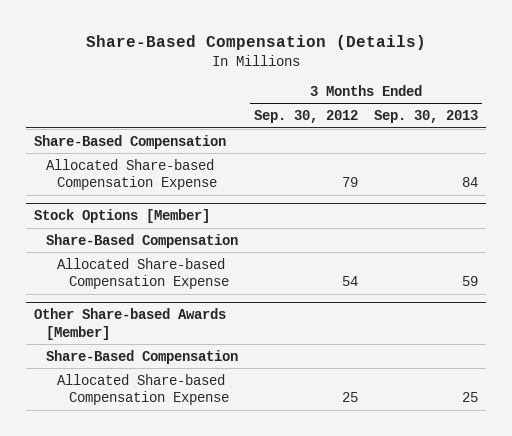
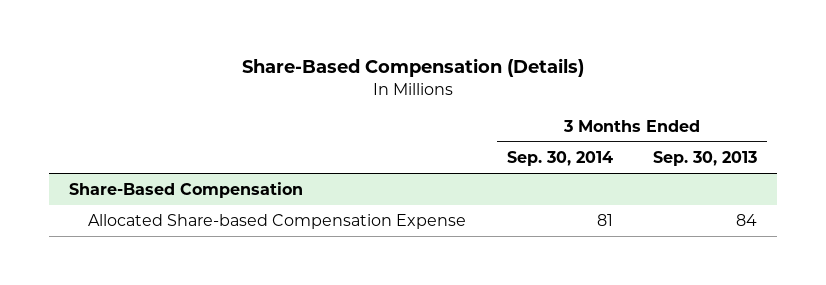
- | 3 Months Ended Sep. 30, 2012 | 3 Months Ended Sep. 30, 2013
+ | 3 Months Ended Sep. 30, 2014 | 3 Months Ended Sep. 30, 2013
- Stock Options [Member]
- Share-Based Compensation
- Allocated Share-based Compensation Expense | 54 | 59
- Other Share-based Awards [Member]
- Share-Based Compensation
- Allocated Share-based Compensation Expense | 25 | 25

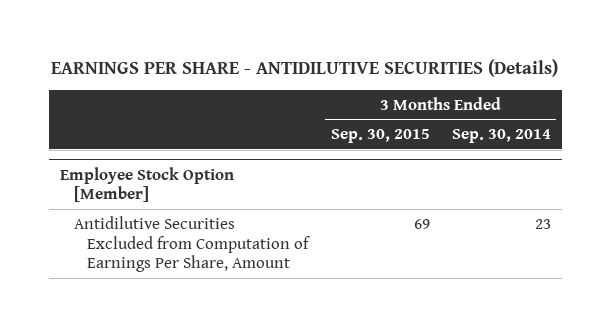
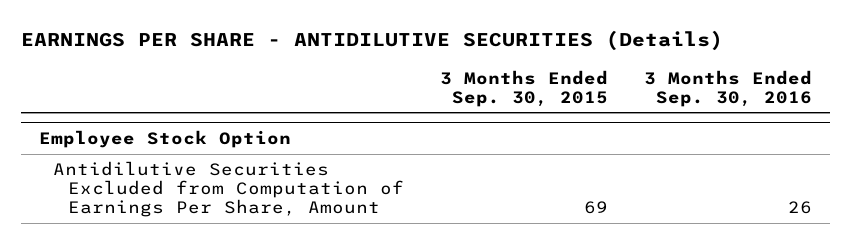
- | 3 Months Ended Sep. 30, 2015 | 3 Months Ended Sep. 30, 2014
+ | 3 Months Ended Sep. 30, 2015 | 3 Months Ended Sep. 30, 2016
- Employee Stock Option [Member]
+ Employee Stock Option

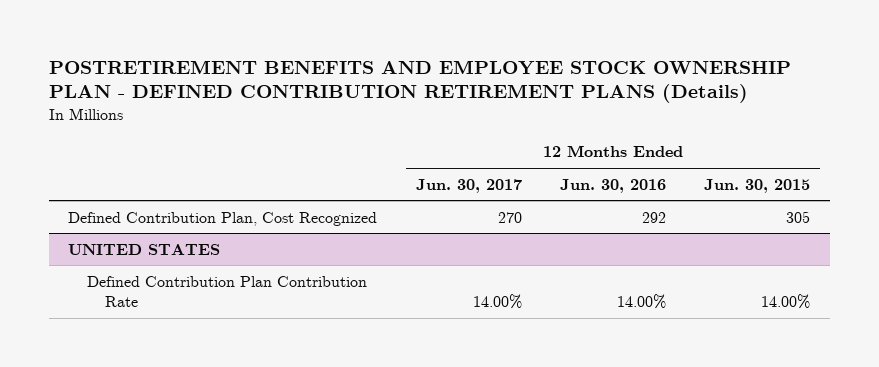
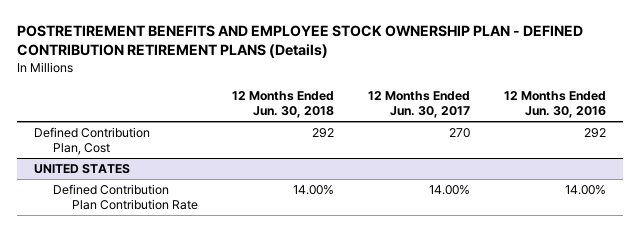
- | 12 Months Ended Jun. 30, 2017 | 12 Months Ended Jun. 30, 2016 | 12 Months Ended Jun. 30, 2015
+ | 12 Months Ended Jun. 30, 2018 | 12 Months Ended Jun. 30, 2017 | 12 Months Ended Jun. 30, 2016
- Defined Contribution Plan, Cost Recognized | 270 | 292 | 305
+ Defined Contribution Plan, Cost | 292 | 270 | 292

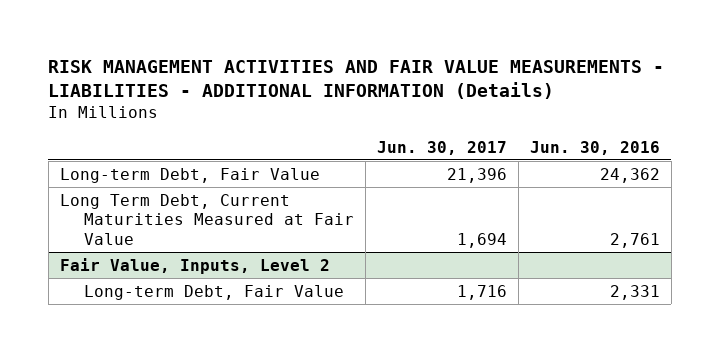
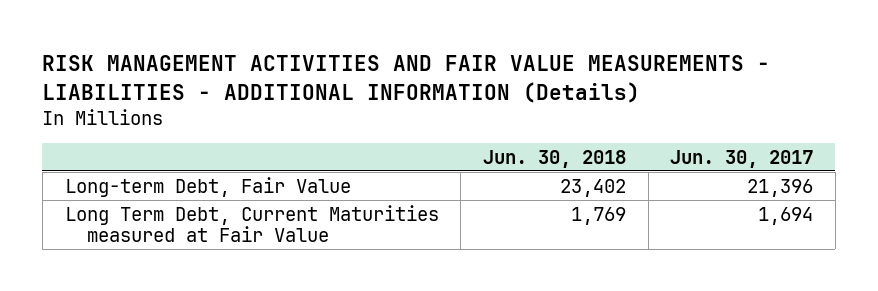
- | Jun. 30, 2017 | Jun. 30, 2016
+ | Jun. 30, 2018 | Jun. 30, 2017
- Long Term Debt, Current Maturities Measured at Fair Value | 1,694 | 2,761
- Fair Value, Inputs, Level 2
- Long-term Debt, Fair Value | 1,716 | 2,331
+ Long Term Debt, Current Maturities measured at Fair Value | 1,769 | 1,694

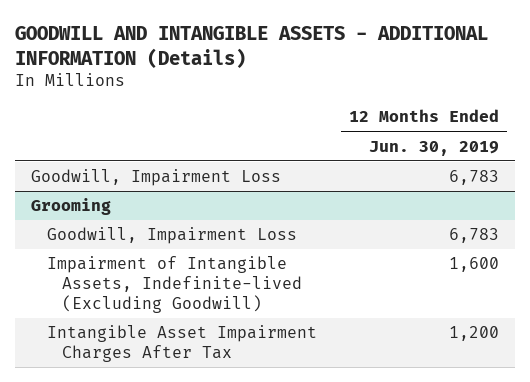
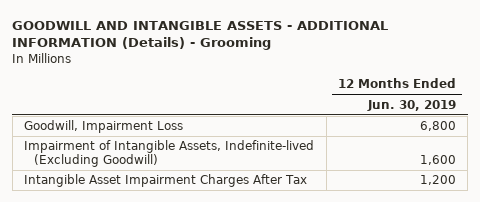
- GOODWILL AND INTANGIBLE ASSETS - ADDITIONAL INFORMATION (Details)
+ GOODWILL AND INTANGIBLE ASSETS - ADDITIONAL INFORMATION (Details) - Grooming
- Goodwill, Impairment Loss | 6,783
- Grooming
- Goodwill, Impairment Loss | 6,783
+ Goodwill, Impairment Loss | 6,800

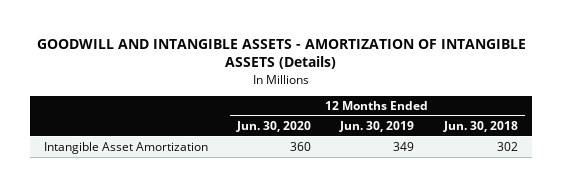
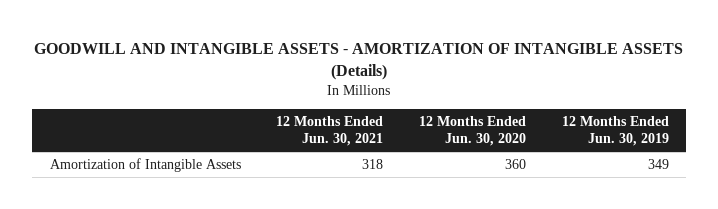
- | 12 Months Ended Jun. 30, 2020 | 12 Months Ended Jun. 30, 2019 | 12 Months Ended Jun. 30, 2018
+ | 12 Months Ended Jun. 30, 2021 | 12 Months Ended Jun. 30, 2020 | 12 Months Ended Jun. 30, 2019
- Intangible Asset Amortization | 360 | 349 | 302
+ Amortization of Intangible Assets | 318 | 360 | 349

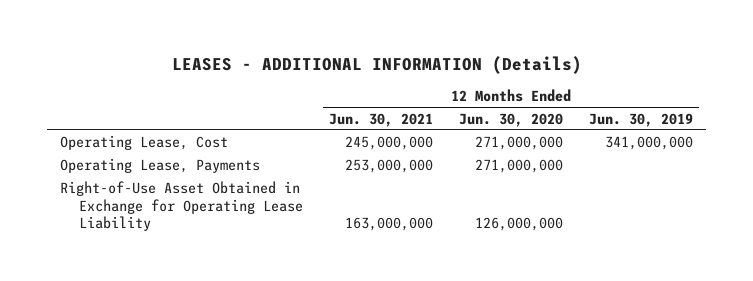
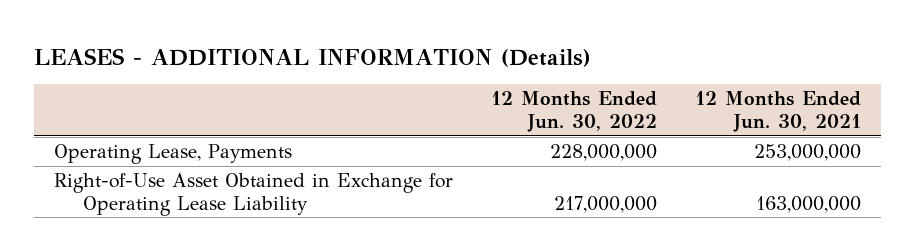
- | 12 Months Ended Jun. 30, 2021 | 12 Months Ended Jun. 30, 2020 | 12 Months Ended Jun. 30, 2019
+ | 12 Months Ended Jun. 30, 2022 | 12 Months Ended Jun. 30, 2021
- Operating Lease, Cost | 245,000,000 | 271,000,000 | 341,000,000

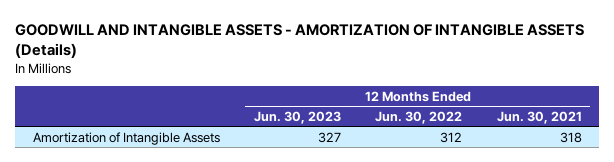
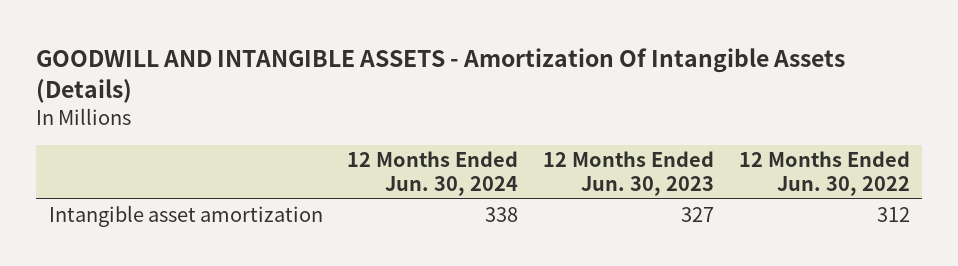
- GOODWILL AND INTANGIBLE ASSETS - AMORTIZATION OF INTANGIBLE ASSETS (Details)
+ GOODWILL AND INTANGIBLE ASSETS - Amortization Of Intangible Assets (Details)
- | 12 Months Ended Jun. 30, 2023 | 12 Months Ended Jun. 30, 2022 | 12 Months Ended Jun. 30, 2021
+ | 12 Months Ended Jun. 30, 2024 | 12 Months Ended Jun. 30, 2023 | 12 Months Ended Jun. 30, 2022
- Amortization of Intangible Assets | 327 | 312 | 318
+ Intangible asset amortization | 338 | 327 | 312

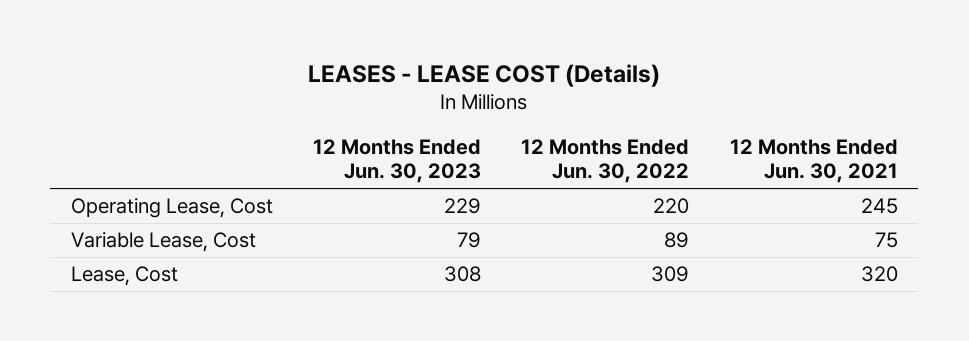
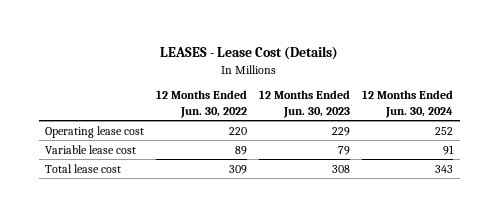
- LEASES - LEASE COST (Details)
+ LEASES - Lease Cost (Details)
- | 12 Months Ended Jun. 30, 2023 | 12 Months Ended Jun. 30, 2022 | 12 Months Ended Jun. 30, 2021
+ | 12 Months Ended Jun. 30, 2022 | 12 Months Ended Jun. 30, 2023 | 12 Months Ended Jun. 30, 2024
- Operating Lease, Cost | 229 | 220 | 245
- Variable Lease, Cost | 79 | 89 | 75
- Lease, Cost | 308 | 309 | 320
+ Operating lease cost | 220 | 229 | 252
+ Variable lease cost | 89 | 79 | 91
+ Total lease cost | 309 | 308 | 343

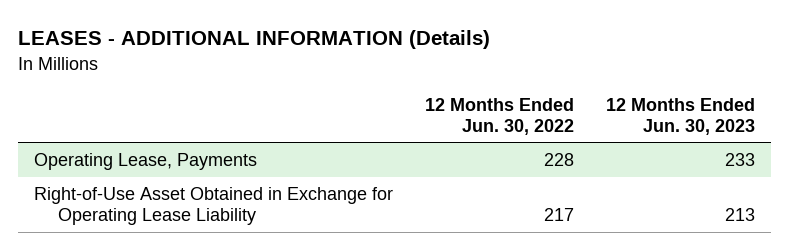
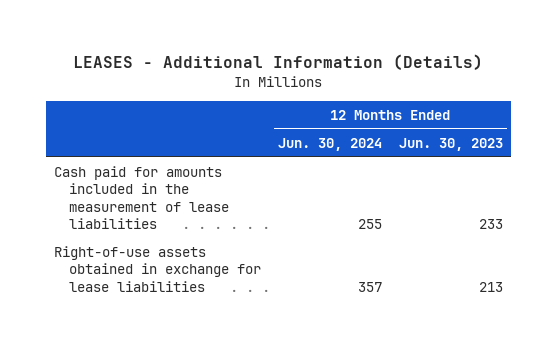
- LEASES - ADDITIONAL INFORMATION (Details)
+ LEASES - Additional Information (Details)
- | 12 Months Ended Jun. 30, 2022 | 12 Months Ended Jun. 30, 2023
+ | 12 Months Ended Jun. 30, 2024 | 12 Months Ended Jun. 30, 2023
- Operating Lease, Payments | 228 | 233
- Right-of-Use Asset Obtained in Exchange for Operating Lease Liability | 217 | 213
+ Cash paid for amounts included in the measurement of lease liabilities | 255 | 233
+ Right-of-use assets obtained in exchange for lease liabilities | 357 | 213

